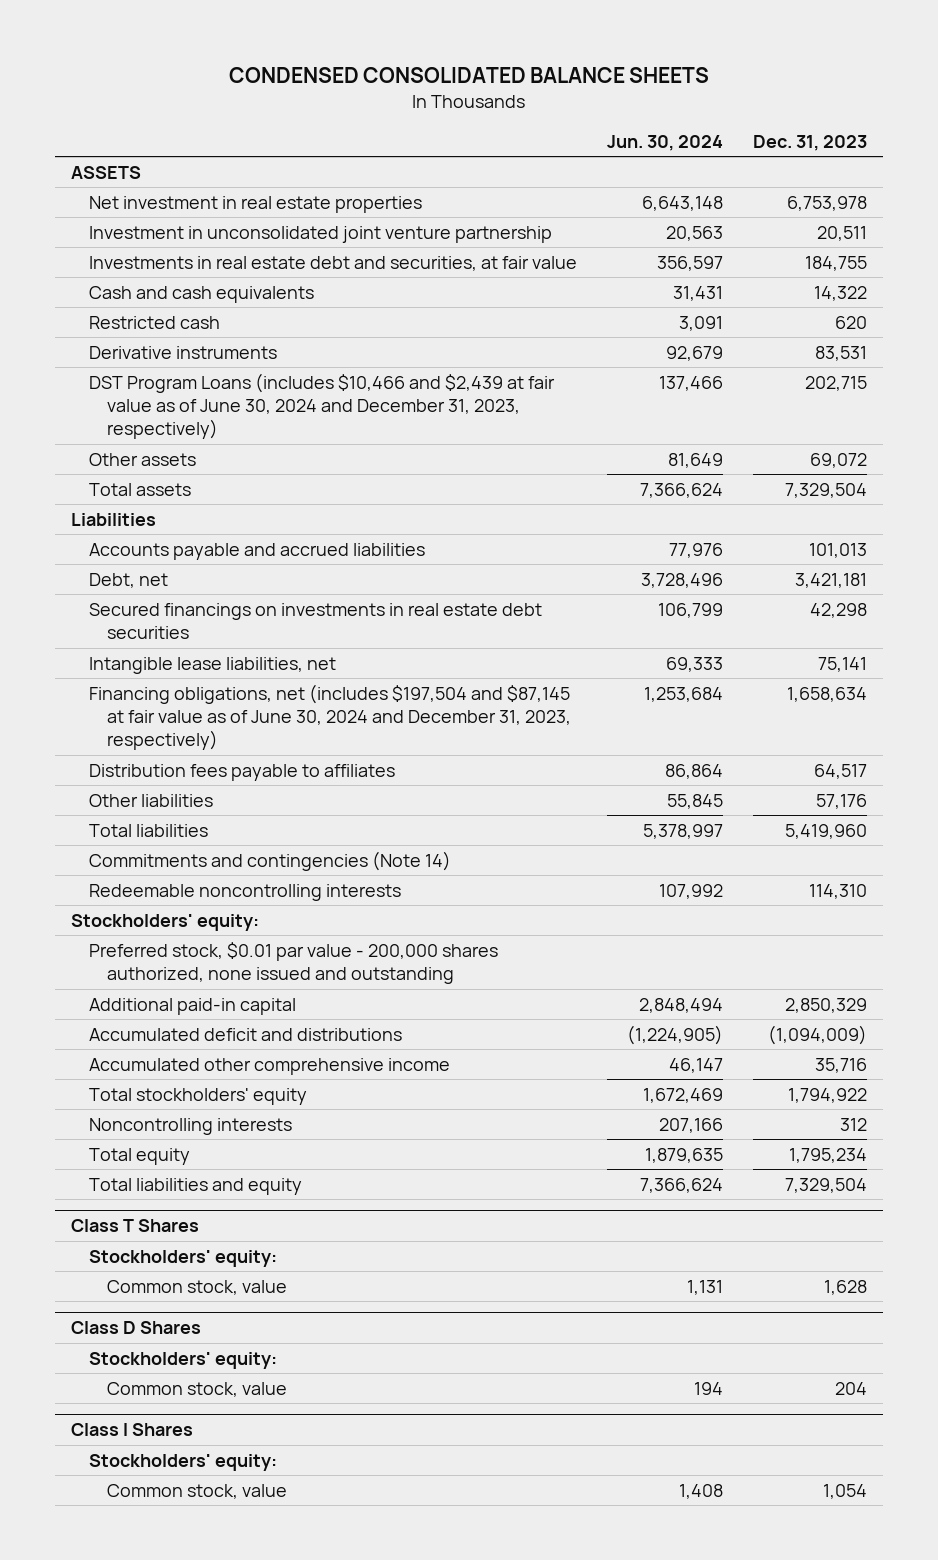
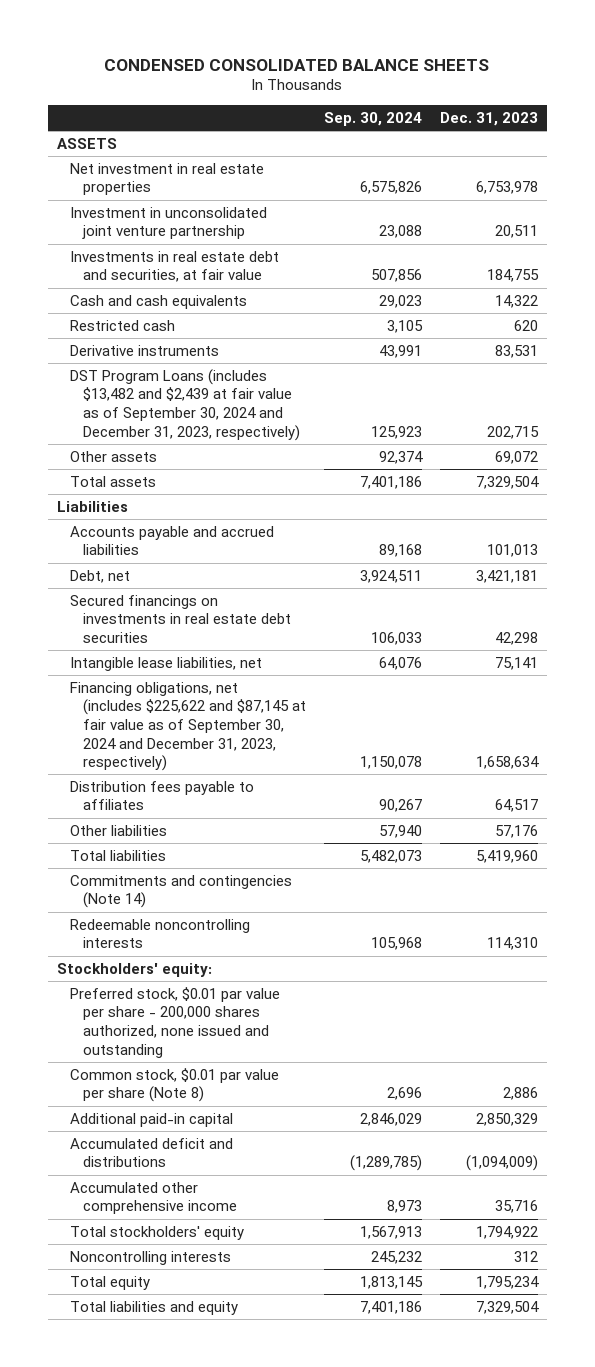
- | Jun. 30, 2024 | Dec. 31, 2023
+ | Sep. 30, 2024 | Dec. 31, 2023
- DST Program Loans (includes $10,466 and $2,439 at fair value as of June 30, 2024 and December 31, 2023, respectively) | 137,466 | 202,715
+ DST Program Loans (includes $13,482 and $2,439 at fair value as of September 30, 2024 and December 31, 2023, respectively) | 125,923 | 202,715
- Financing obligations, net (includes $197,504 and $87,145 at fair value as of June 30, 2024 and December 31, 2023, respectively) | 1,253,684 | 1,658,634
+ Financing obligations, net (includes $225,622 and $87,145 at fair value as of September 30, 2024 and December 31, 2023, respectively) | 1,150,078 | 1,658,634
- Preferred stock, $0.01 par value - 200,000 shares authorized, none issued and outstanding
+ Preferred stock, $0.01 par value per share - 200,000 shares authorized, none issued and outstanding
+ Common stock, $0.01 par value per share (Note 8) | 2,696 | 2,886
- Class T Shares
- Stockholders' equity:
- Common stock, value | 1,131 | 1,628
- Class D Shares
- Stockholders' equity:
- Common stock, value | 194 | 204
- Class I Shares
- Stockholders' equity:
- Common stock, value | 1,408 | 1,054

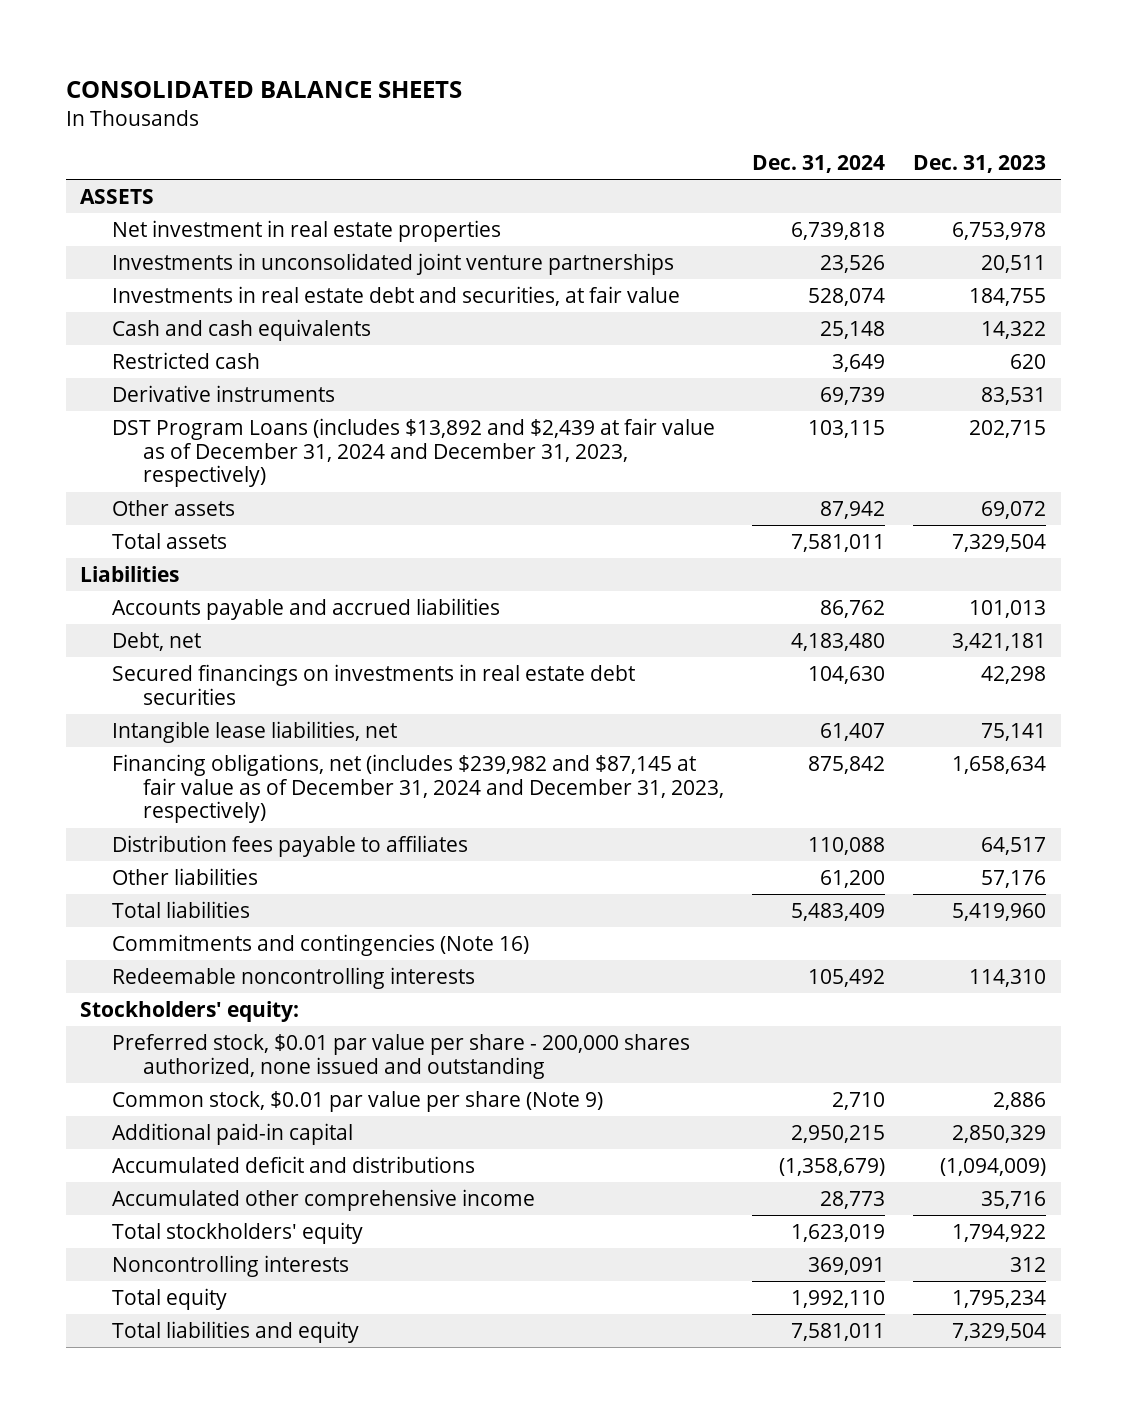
- CONDENSED CONSOLIDATED BALANCE SHEETS
+ CONSOLIDATED BALANCE SHEETS
- | Sep. 30, 2024 | Dec. 31, 2023
+ | Dec. 31, 2024 | Dec. 31, 2023
- Investment in unconsolidated joint venture partnership | 23,088 | 20,511
+ Investments in unconsolidated joint venture partnerships | 23,526 | 20,511
- DST Program Loans (includes $13,482 and $2,439 at fair value as of September 30, 2024 and December 31, 2023, respectively) | 125,923 | 202,715
+ DST Program Loans (includes $13,892 and $2,439 at fair value as of December 31, 2024 and December 31, 2023, respectively) | 103,115 | 202,715
- Financing obligations, net (includes $225,622 and $87,145 at fair value as of September 30, 2024 and December 31, 2023, respectively) | 1,150,078 | 1,658,634
+ Financing obligations, net (includes $239,982 and $87,145 at fair value as of December 31, 2024 and December 31, 2023, respectively) | 875,842 | 1,658,634
- Commitments and contingencies (Note 14)
+ Commitments and contingencies (Note 16)
- Common stock, $0.01 par value per share (Note 8) | 2,696 | 2,886
+ Common stock, $0.01 par value per share (Note 9) | 2,710 | 2,886

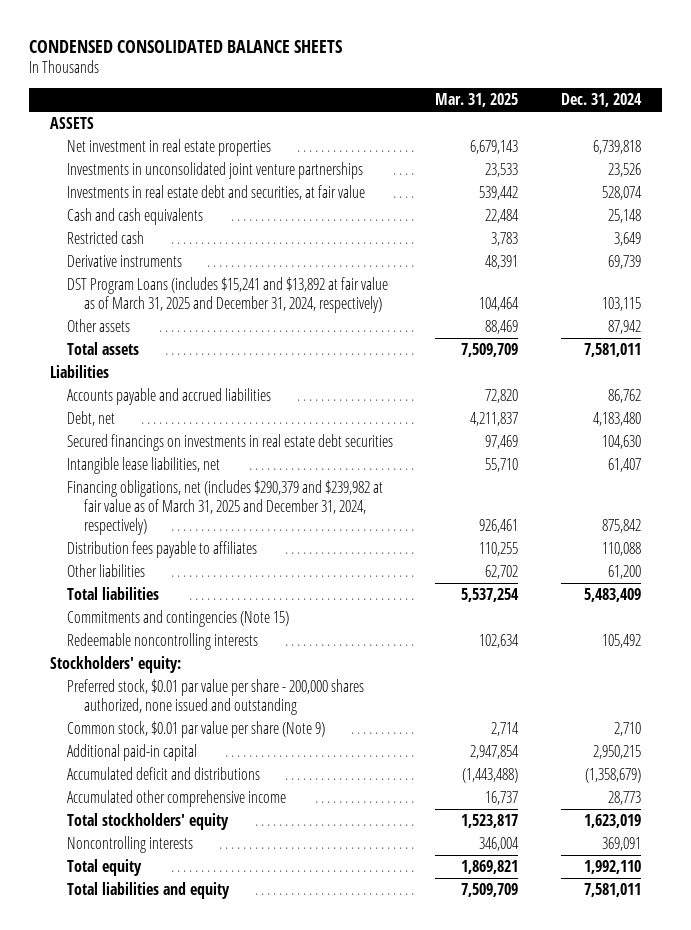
- CONSOLIDATED BALANCE SHEETS
+ CONDENSED CONSOLIDATED BALANCE SHEETS
- | Dec. 31, 2024 | Dec. 31, 2023
+ | Mar. 31, 2025 | Dec. 31, 2024
- DST Program Loans (includes $13,892 and $2,439 at fair value as of December 31, 2024 and December 31, 2023, respectively) | 103,115 | 202,715
+ DST Program Loans (includes $15,241 and $13,892 at fair value as of March 31, 2025 and December 31, 2024, respectively) | 104,464 | 103,115
- Financing obligations, net (includes $239,982 and $87,145 at fair value as of December 31, 2024 and December 31, 2023, respectively) | 875,842 | 1,658,634
+ Financing obligations, net (includes $290,379 and $239,982 at fair value as of March 31, 2025 and December 31, 2024, respectively) | 926,461 | 875,842
- Commitments and contingencies (Note 16)
+ Commitments and contingencies (Note 15)

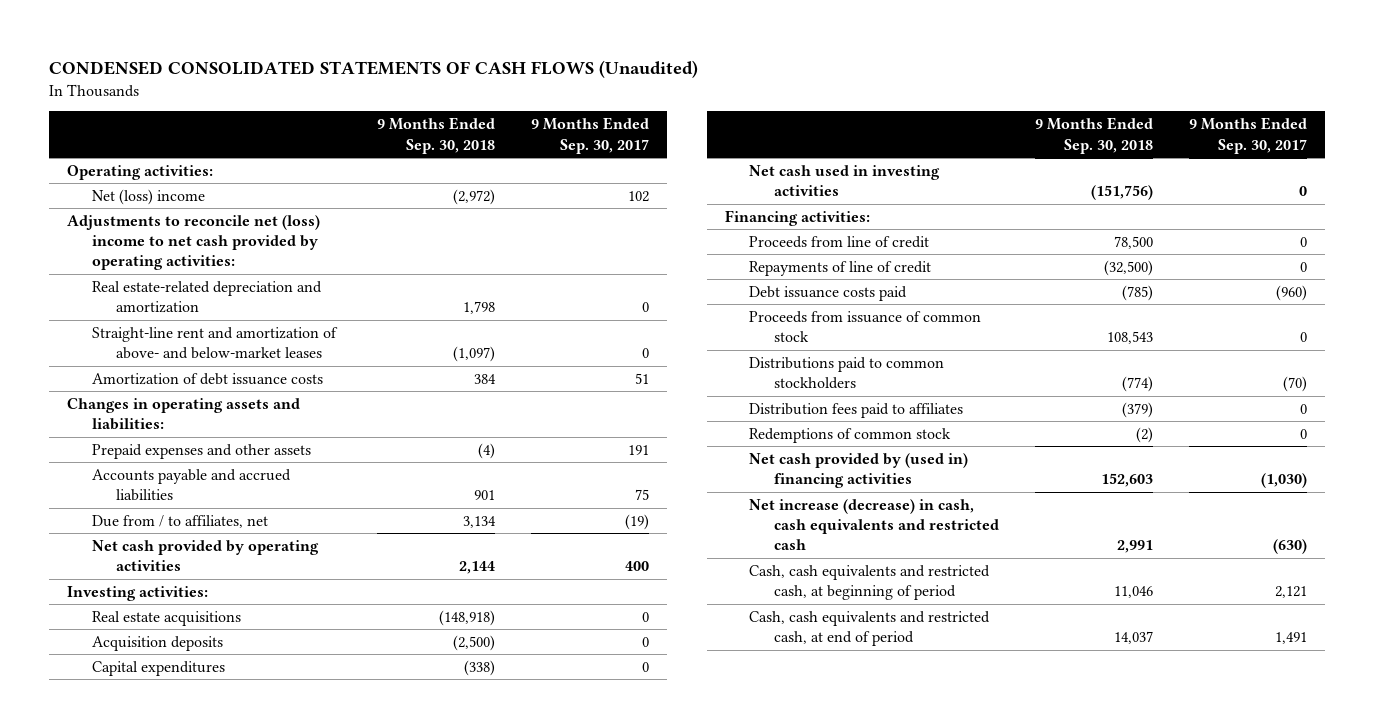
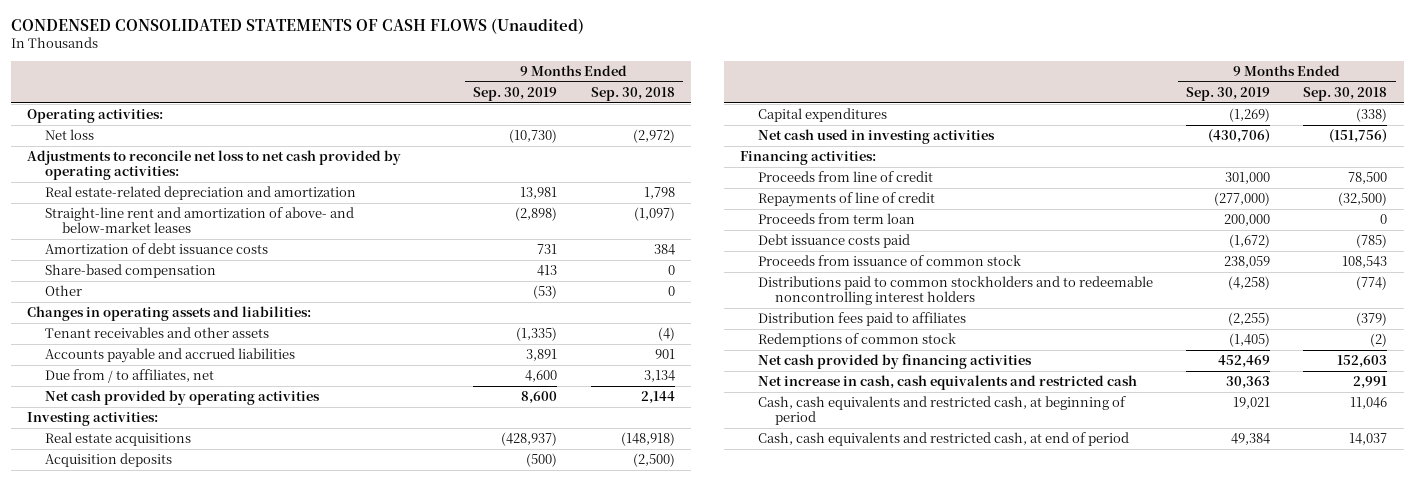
- | 9 Months Ended Sep. 30, 2018 | 9 Months Ended Sep. 30, 2017
+ | 9 Months Ended Sep. 30, 2019 | 9 Months Ended Sep. 30, 2018
- Net (loss) income | (2,972) | 102
- Adjustments to reconcile net (loss) income to net cash provided by operating activities:
+ Net loss | (10,730) | (2,972)
+ Adjustments to reconcile net loss to net cash provided by operating activities:
+ Share-based compensation | 413 | 0
+ Other | (53) | 0
- Prepaid expenses and other assets | (4) | 191
+ Tenant receivables and other assets | (1,335) | (4)
+ Proceeds from term loan | 200,000 | 0
- Distributions paid to common stockholders | (774) | (70)
+ Distributions paid to common stockholders and to redeemable noncontrolling interest holders | (4,258) | (774)
- Net cash provided by (used in) financing activities | 152,603 | (1,030)
- Net increase (decrease) in cash, cash equivalents and restricted cash | 2,991 | (630)
+ Net cash provided by financing activities | 452,469 | 152,603
+ Net increase in cash, cash equivalents and restricted cash | 30,363 | 2,991

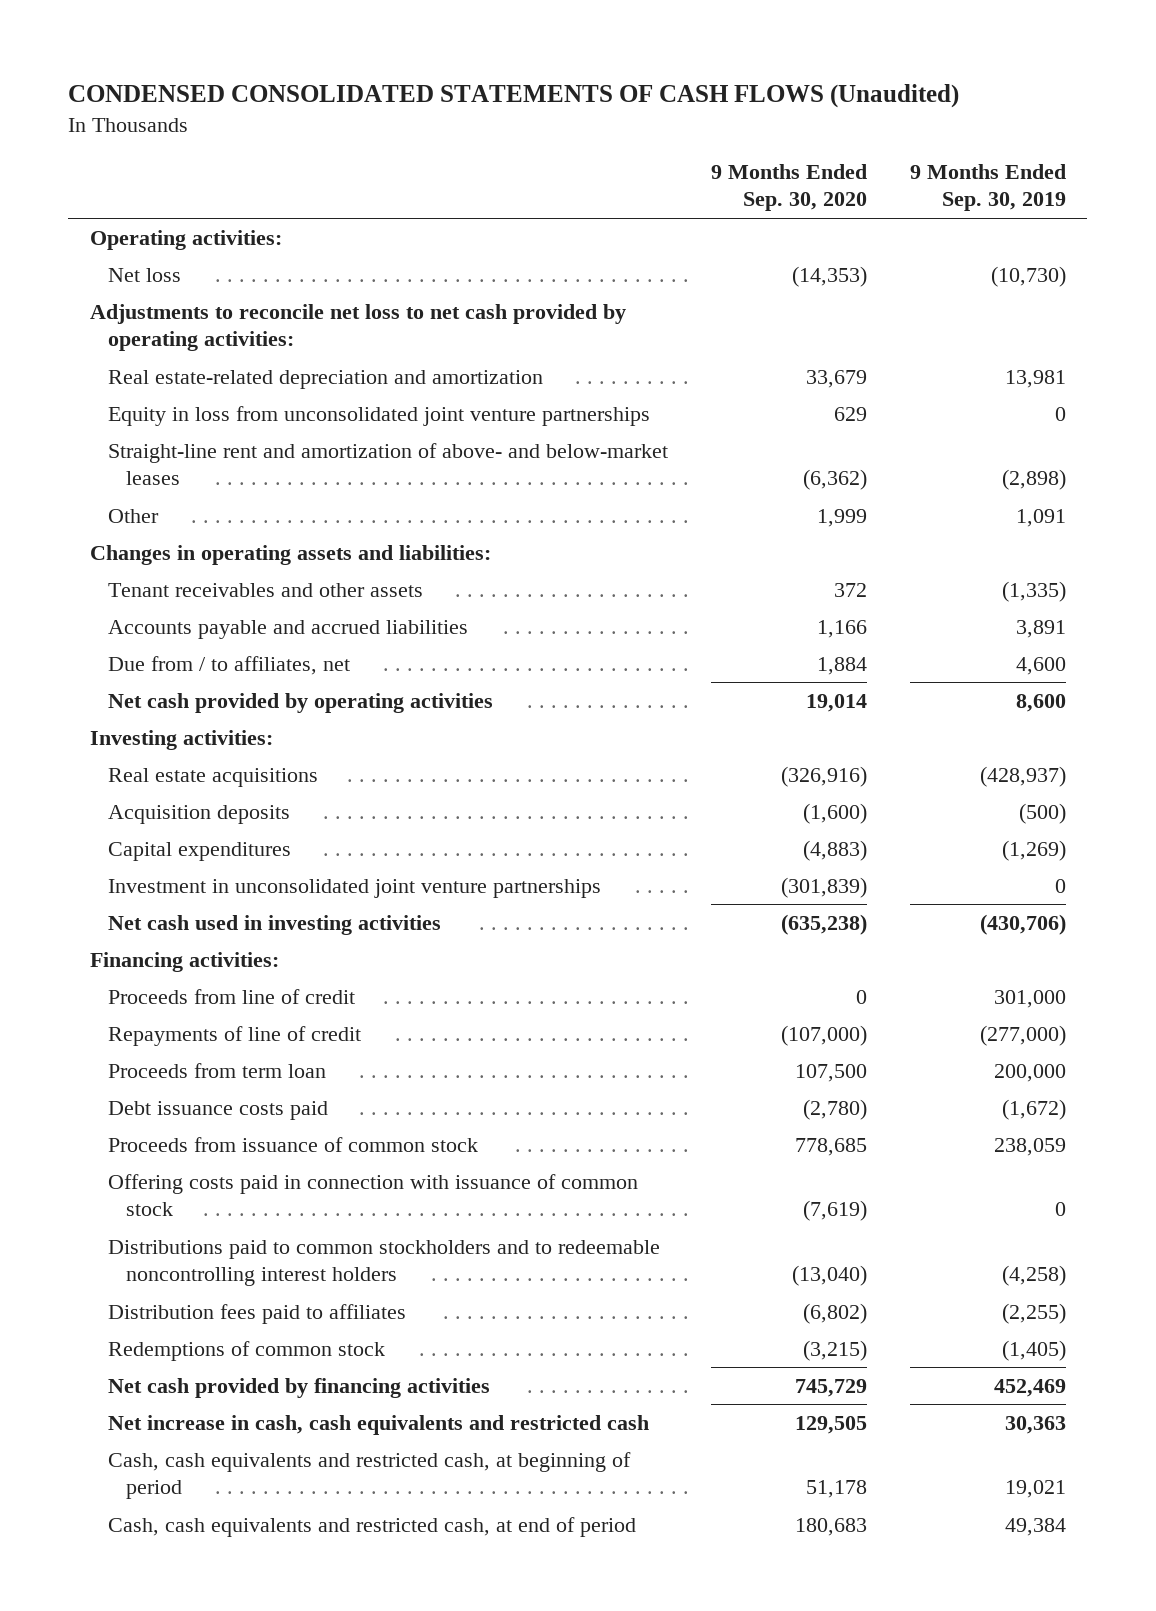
- | 9 Months Ended Sep. 30, 2019 | 9 Months Ended Sep. 30, 2018
+ | 9 Months Ended Sep. 30, 2020 | 9 Months Ended Sep. 30, 2019
+ Equity in loss from unconsolidated joint venture partnerships | 629 | 0
- Amortization of debt issuance costs | 731 | 384
- Share-based compensation | 413 | 0
- Other | (53) | 0
+ Other | 1,999 | 1,091
+ Investment in unconsolidated joint venture partnerships | (301,839) | 0
+ Offering costs paid in connection with issuance of common stock | (7,619) | 0

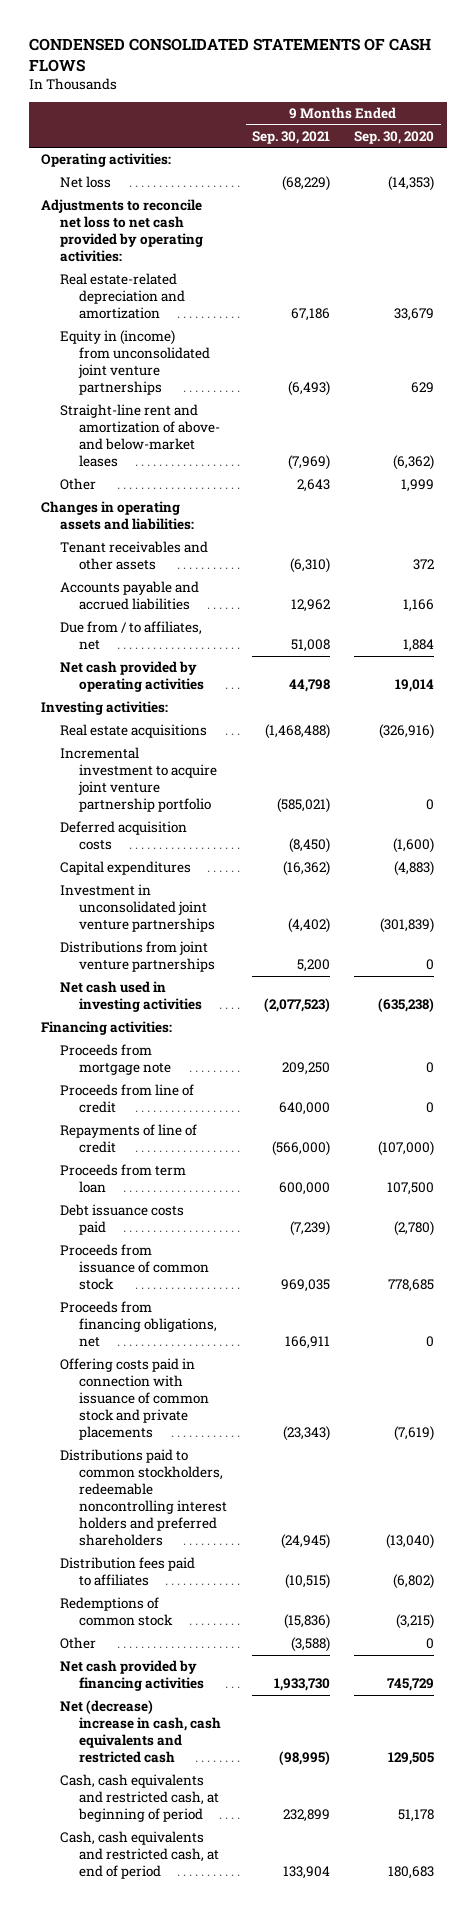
- CONDENSED CONSOLIDATED STATEMENTS OF CASH FLOWS (Unaudited)
+ CONDENSED CONSOLIDATED STATEMENTS OF CASH FLOWS
- | 9 Months Ended Sep. 30, 2020 | 9 Months Ended Sep. 30, 2019
+ | 9 Months Ended Sep. 30, 2021 | 9 Months Ended Sep. 30, 2020
- Equity in loss from unconsolidated joint venture partnerships | 629 | 0
+ Equity in (income) from unconsolidated joint venture partnerships | (6,493) | 629
- Acquisition deposits | (1,600) | (500)
+ Incremental investment to acquire joint venture partnership portfolio | (585,021) | 0
+ Deferred acquisition costs | (8,450) | (1,600)
+ Distributions from joint venture partnerships | 5,200 | 0
+ Proceeds from mortgage note | 209,250 | 0
- Offering costs paid in connection with issuance of common stock | (7,619) | 0
- Distributions paid to common stockholders and to redeemable noncontrolling interest holders | (13,040) | (4,258)
+ Proceeds from financing obligations, net | 166,911 | 0
+ Offering costs paid in connection with issuance of common stock and private placements | (23,343) | (7,619)
+ Distributions paid to common stockholders, redeemable noncontrolling interest holders and preferred shareholders | (24,945) | (13,040)
+ Other | (3,588) | 0
- Net increase in cash, cash equivalents and restricted cash | 129,505 | 30,363
+ Net (decrease) increase in cash, cash equivalents and restricted cash | (98,995) | 129,505

